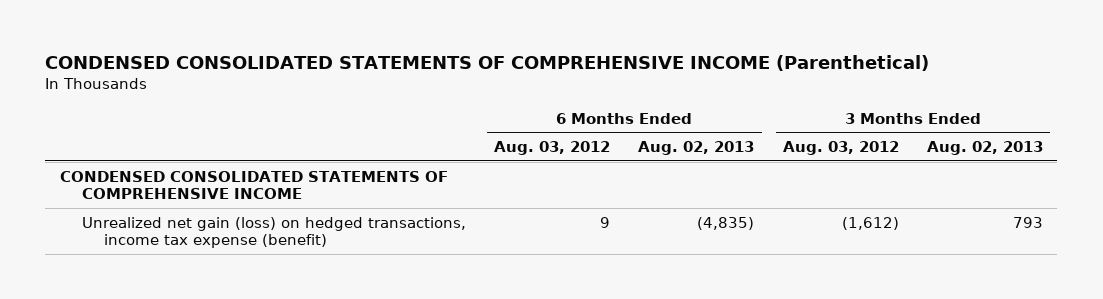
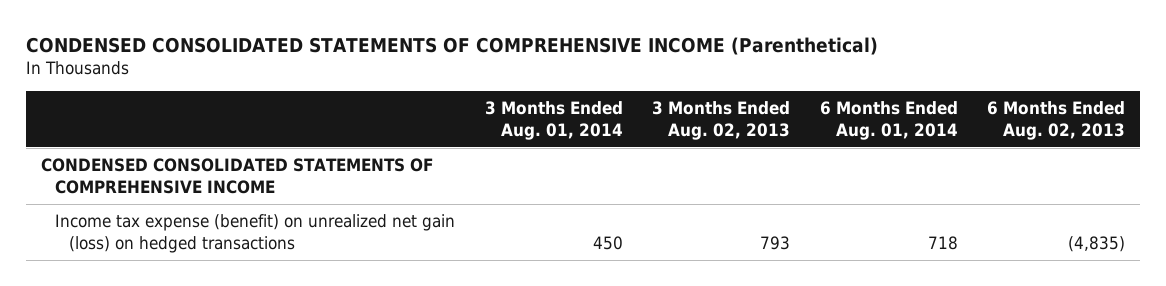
- | 6 Months Ended Aug. 03, 2012 | 6 Months Ended Aug. 02, 2013 | 3 Months Ended Aug. 03, 2012 | 3 Months Ended Aug. 02, 2013
+ | 3 Months Ended Aug. 01, 2014 | 3 Months Ended Aug. 02, 2013 | 6 Months Ended Aug. 01, 2014 | 6 Months Ended Aug. 02, 2013
- Unrealized net gain (loss) on hedged transactions, income tax expense (benefit) | 9 | (4,835) | (1,612) | 793
+ Income tax expense (benefit) on unrealized net gain (loss) on hedged transactions | 450 | 793 | 718 | (4,835)

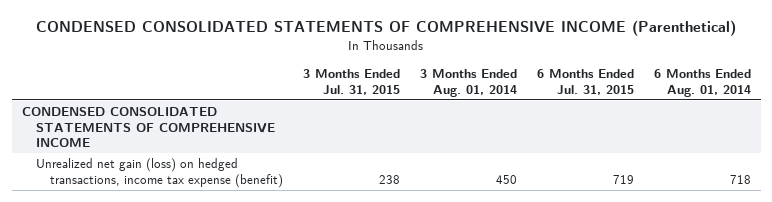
- | 3 Months Ended Aug. 01, 2014 | 3 Months Ended Aug. 02, 2013 | 6 Months Ended Aug. 01, 2014 | 6 Months Ended Aug. 02, 2013
+ | 3 Months Ended Jul. 31, 2015 | 3 Months Ended Aug. 01, 2014 | 6 Months Ended Jul. 31, 2015 | 6 Months Ended Aug. 01, 2014
- Income tax expense (benefit) on unrealized net gain (loss) on hedged transactions | 450 | 793 | 718 | (4,835)
+ Unrealized net gain (loss) on hedged transactions, income tax expense (benefit) | 238 | 450 | 719 | 718

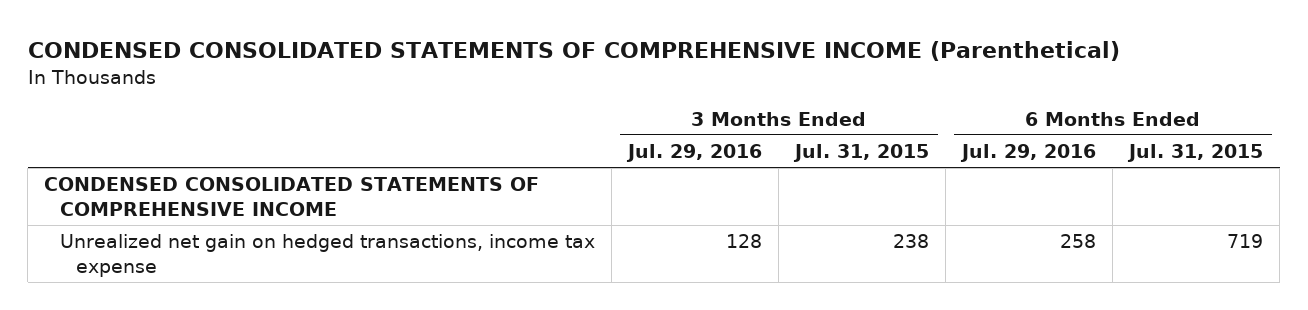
- | 3 Months Ended Jul. 31, 2015 | 3 Months Ended Aug. 01, 2014 | 6 Months Ended Jul. 31, 2015 | 6 Months Ended Aug. 01, 2014
+ | 3 Months Ended Jul. 29, 2016 | 3 Months Ended Jul. 31, 2015 | 6 Months Ended Jul. 29, 2016 | 6 Months Ended Jul. 31, 2015
- Unrealized net gain (loss) on hedged transactions, income tax expense (benefit) | 238 | 450 | 719 | 718
+ Unrealized net gain on hedged transactions, income tax expense | 128 | 238 | 258 | 719

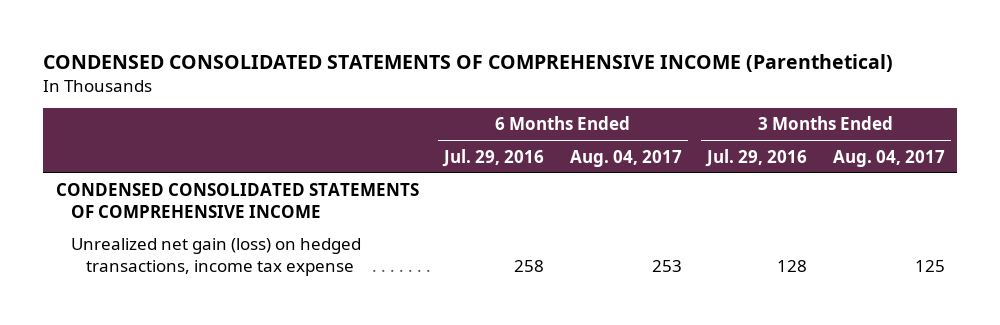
- | 3 Months Ended Jul. 29, 2016 | 3 Months Ended Jul. 31, 2015 | 6 Months Ended Jul. 29, 2016 | 6 Months Ended Jul. 31, 2015
+ | 6 Months Ended Jul. 29, 2016 | 6 Months Ended Aug. 04, 2017 | 3 Months Ended Jul. 29, 2016 | 3 Months Ended Aug. 04, 2017
- Unrealized net gain on hedged transactions, income tax expense | 128 | 238 | 258 | 719
+ Unrealized net gain (loss) on hedged transactions, income tax expense | 258 | 253 | 128 | 125

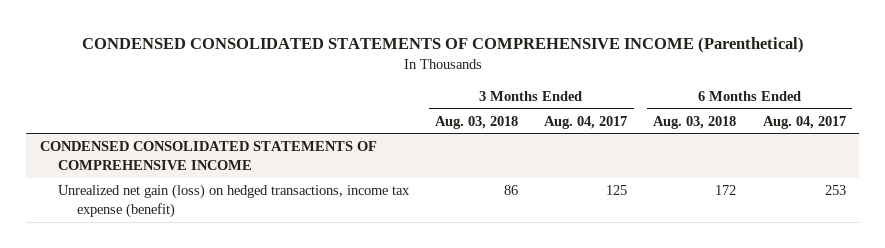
- | 6 Months Ended Jul. 29, 2016 | 6 Months Ended Aug. 04, 2017 | 3 Months Ended Jul. 29, 2016 | 3 Months Ended Aug. 04, 2017
+ | 3 Months Ended Aug. 03, 2018 | 3 Months Ended Aug. 04, 2017 | 6 Months Ended Aug. 03, 2018 | 6 Months Ended Aug. 04, 2017
- Unrealized net gain (loss) on hedged transactions, income tax expense | 258 | 253 | 128 | 125
+ Unrealized net gain (loss) on hedged transactions, income tax expense (benefit) | 86 | 125 | 172 | 253

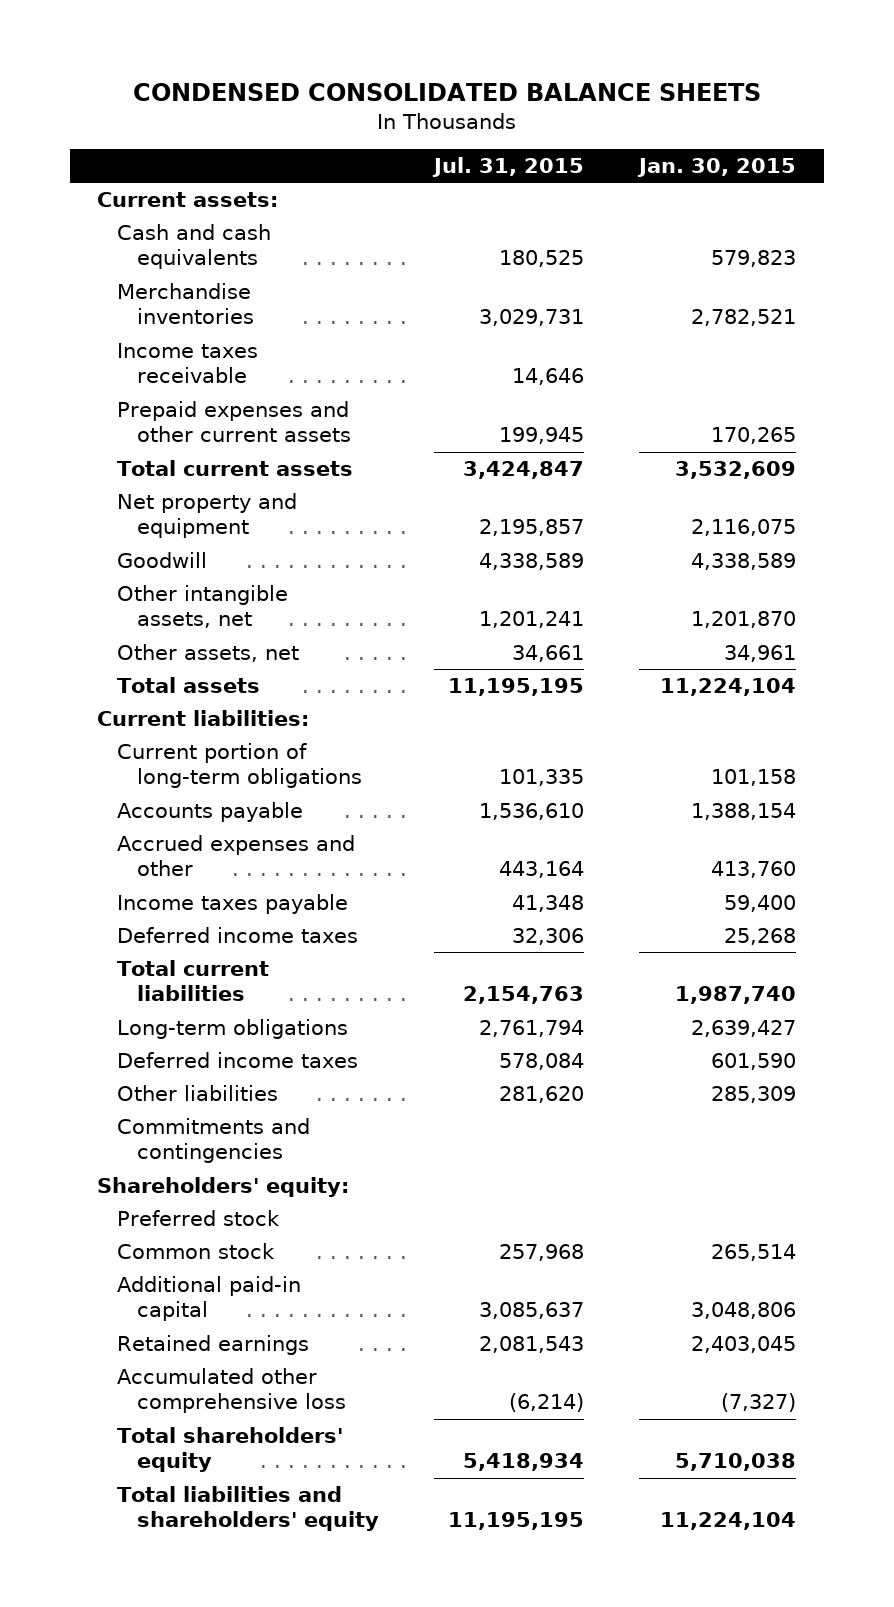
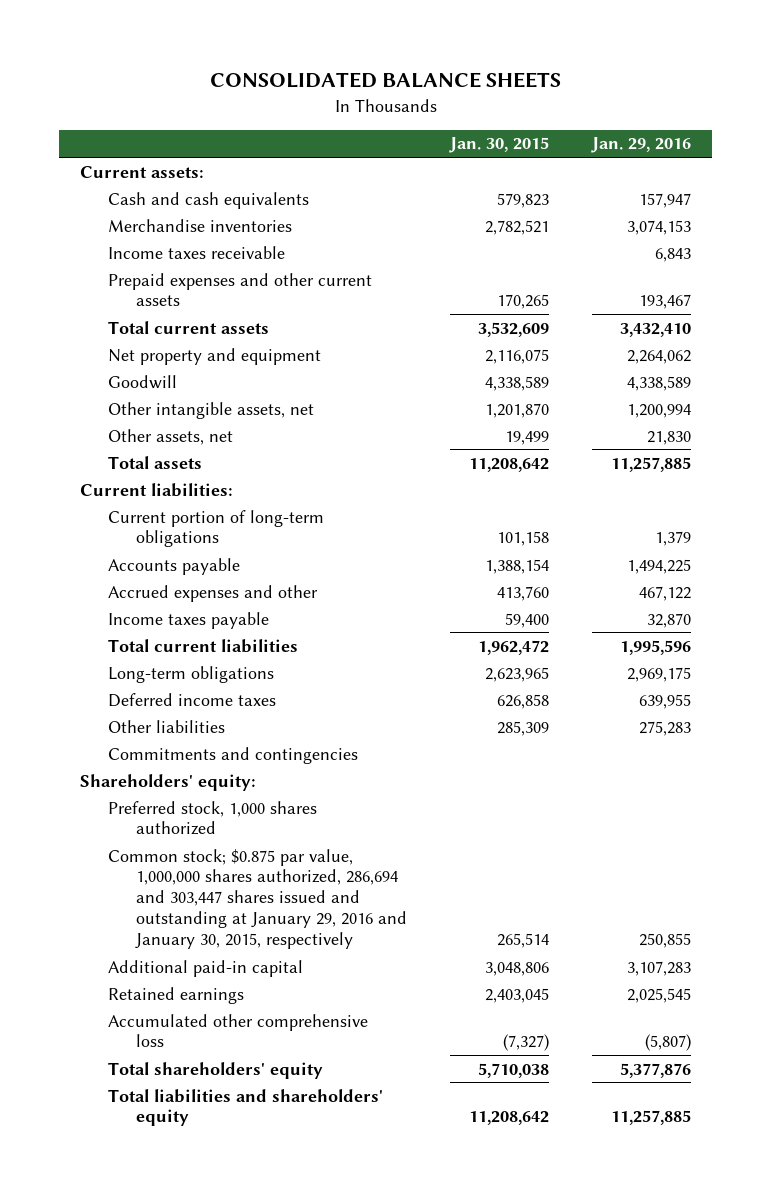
- CONDENSED CONSOLIDATED BALANCE SHEETS
+ CONSOLIDATED BALANCE SHEETS
- | Jul. 31, 2015 | Jan. 30, 2015
+ | Jan. 30, 2015 | Jan. 29, 2016
- Other assets, net | 34,661 | 34,961
- Total assets | 11,195,195 | 11,224,104
+ Other assets, net | 19,499 | 21,830
+ Total assets | 11,208,642 | 11,257,885
- Deferred income taxes | 32,306 | 25,268
- Total current liabilities | 2,154,763 | 1,987,740
- Long-term obligations | 2,761,794 | 2,639,427
- Deferred income taxes | 578,084 | 601,590
+ Total current liabilities | 1,962,472 | 1,995,596
+ Long-term obligations | 2,623,965 | 2,969,175
+ Deferred income taxes | 626,858 | 639,955
- Preferred stock
- Common stock | 257,968 | 265,514
+ Preferred stock, 1,000 shares authorized
+ Common stock; $0.875 par value, 1,000,000 shares authorized, 286,694 and 303,447 shares issued and outstanding at January 29, 2016 and January 30, 2015, respectively | 265,514 | 250,855
- Total liabilities and shareholders' equity | 11,195,195 | 11,224,104
+ Total liabilities and shareholders' equity | 11,208,642 | 11,257,885

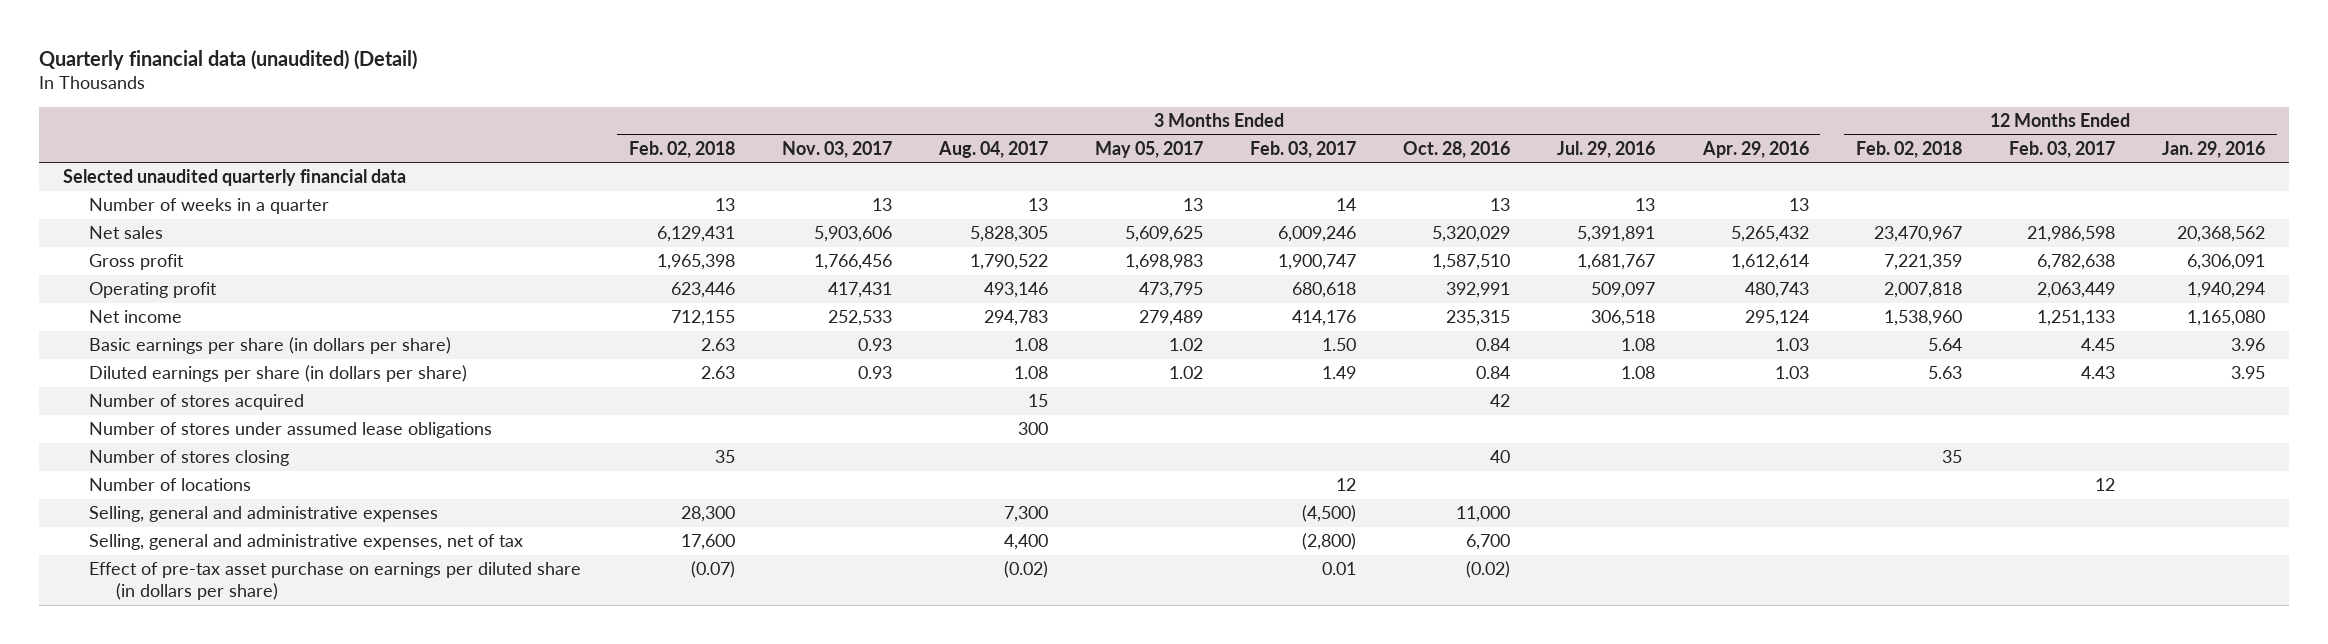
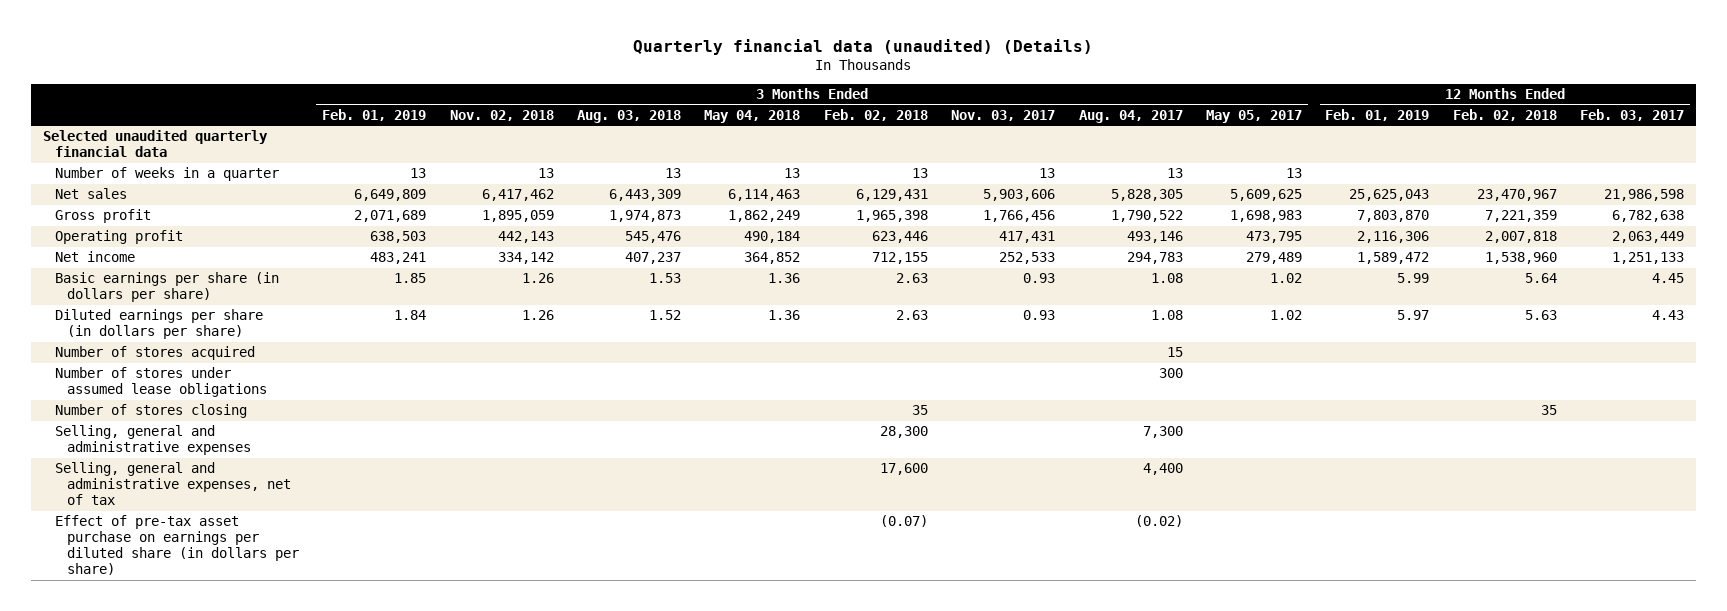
- Quarterly financial data (unaudited) (Detail)
+ Quarterly financial data (unaudited) (Details)
- | 3 Months Ended Feb. 02, 2018 | 3 Months Ended Nov. 03, 2017 | 3 Months Ended Aug. 04, 2017 | 3 Months Ended May 05, 2017 | 3 Months Ended Feb. 03, 2017 | 3 Months Ended Oct. 28, 2016 | 3 Months Ended Jul. 29, 2016 | 3 Months Ended Apr. 29, 2016 | 12 Months Ended Feb. 02, 2018 | 12 Months Ended Feb. 03, 2017 | 12 Months Ended Jan. 29, 2016
+ | 3 Months Ended Feb. 01, 2019 | 3 Months Ended Nov. 02, 2018 | 3 Months Ended Aug. 03, 2018 | 3 Months Ended May 04, 2018 | 3 Months Ended Feb. 02, 2018 | 3 Months Ended Nov. 03, 2017 | 3 Months Ended Aug. 04, 2017 | 3 Months Ended May 05, 2017 | 12 Months Ended Feb. 01, 2019 | 12 Months Ended Feb. 02, 2018 | 12 Months Ended Feb. 03, 2017
- Number of locations | | | | | 12 | | | | | 12 |

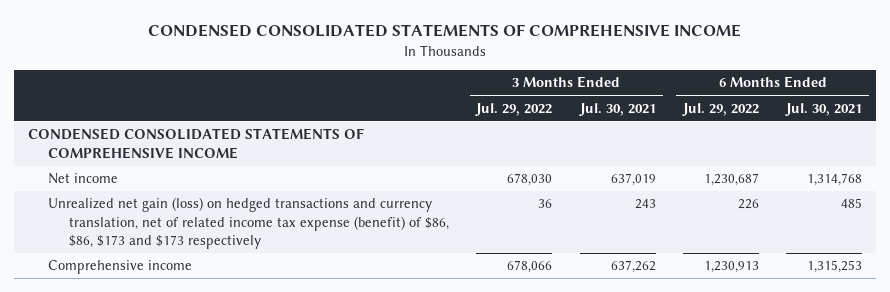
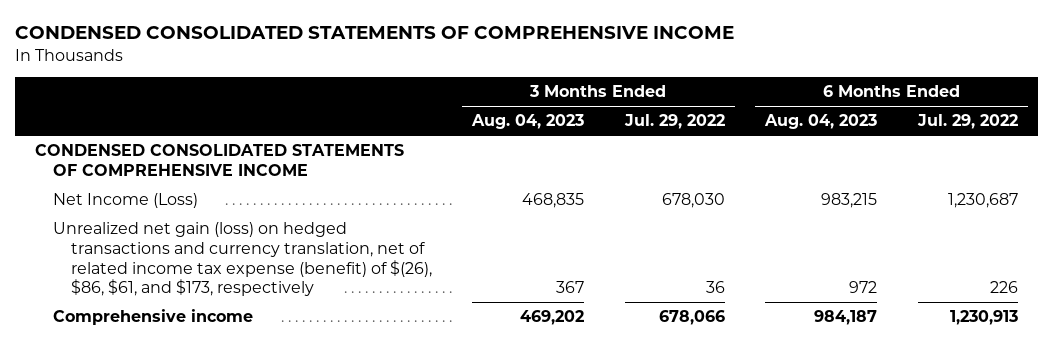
- | 3 Months Ended Jul. 29, 2022 | 3 Months Ended Jul. 30, 2021 | 6 Months Ended Jul. 29, 2022 | 6 Months Ended Jul. 30, 2021
+ | 3 Months Ended Aug. 04, 2023 | 3 Months Ended Jul. 29, 2022 | 6 Months Ended Aug. 04, 2023 | 6 Months Ended Jul. 29, 2022
- Net income | 678,030 | 637,019 | 1,230,687 | 1,314,768
- Unrealized net gain (loss) on hedged transactions and currency translation, net of related income tax expense (benefit) of $86, $86, $173 and $173 respectively | 36 | 243 | 226 | 485
+ Net Income (Loss) | 468,835 | 678,030 | 983,215 | 1,230,687
+ Unrealized net gain (loss) on hedged transactions and currency translation, net of related income tax expense (benefit) of $(26), $86, $61, and $173, respectively | 367 | 36 | 972 | 226

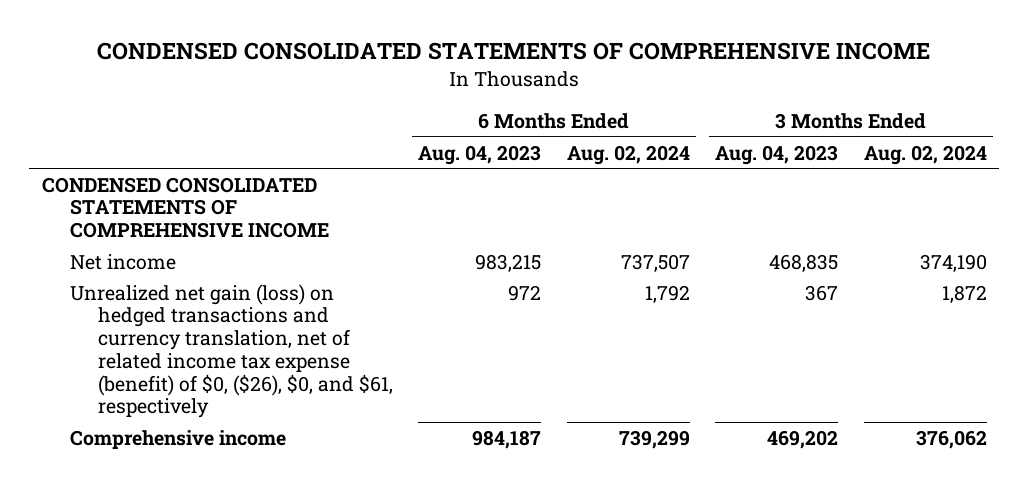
- | 3 Months Ended Aug. 04, 2023 | 3 Months Ended Jul. 29, 2022 | 6 Months Ended Aug. 04, 2023 | 6 Months Ended Jul. 29, 2022
+ | 6 Months Ended Aug. 04, 2023 | 6 Months Ended Aug. 02, 2024 | 3 Months Ended Aug. 04, 2023 | 3 Months Ended Aug. 02, 2024
- Net Income (Loss) | 468,835 | 678,030 | 983,215 | 1,230,687
- Unrealized net gain (loss) on hedged transactions and currency translation, net of related income tax expense (benefit) of $(26), $86, $61, and $173, respectively | 367 | 36 | 972 | 226
+ Net income | 983,215 | 737,507 | 468,835 | 374,190
+ Unrealized net gain (loss) on hedged transactions and currency translation, net of related income tax expense (benefit) of $0, ($26), $0, and $61, respectively | 972 | 1,792 | 367 | 1,872

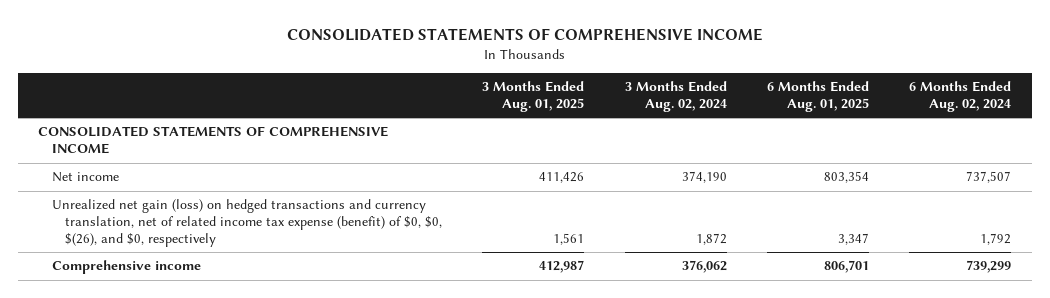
- CONDENSED CONSOLIDATED STATEMENTS OF COMPREHENSIVE INCOME
+ CONSOLIDATED STATEMENTS OF COMPREHENSIVE INCOME
- | 6 Months Ended Aug. 04, 2023 | 6 Months Ended Aug. 02, 2024 | 3 Months Ended Aug. 04, 2023 | 3 Months Ended Aug. 02, 2024
+ | 3 Months Ended Aug. 01, 2025 | 3 Months Ended Aug. 02, 2024 | 6 Months Ended Aug. 01, 2025 | 6 Months Ended Aug. 02, 2024
- CONDENSED CONSOLIDATED STATEMENTS OF COMPREHENSIVE INCOME
+ CONSOLIDATED STATEMENTS OF COMPREHENSIVE INCOME
- Unrealized net gain (loss) on hedged transactions and currency translation, net of related income tax expense (benefit) of $0, ($26), $0, and $61, respectively | 972 | 1,792 | 367 | 1,872
+ Unrealized net gain (loss) on hedged transactions and currency translation, net of related income tax expense (benefit) of $0, $0, $(26), and $0, respectively | 1,561 | 1,872 | 3,347 | 1,792

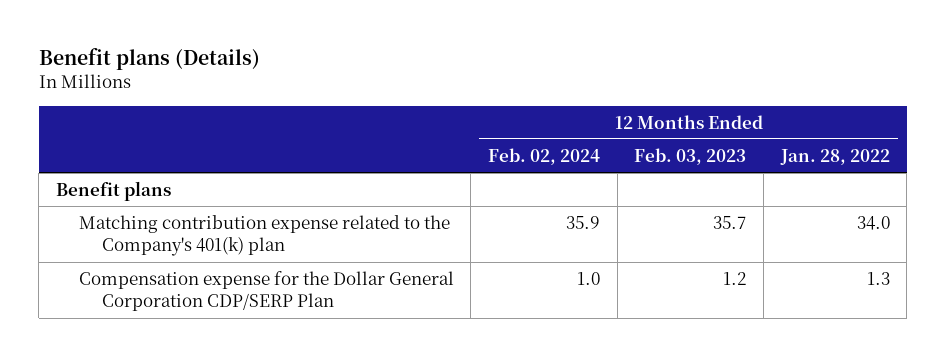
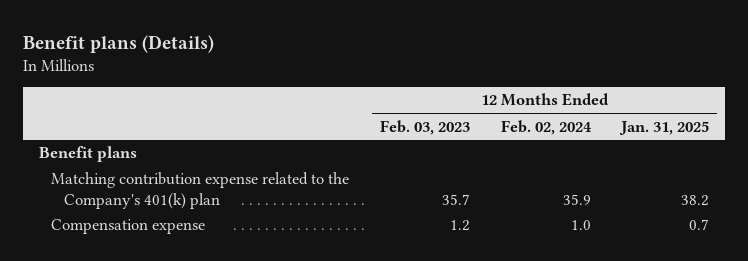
- | 12 Months Ended Feb. 02, 2024 | 12 Months Ended Feb. 03, 2023 | 12 Months Ended Jan. 28, 2022
+ | 12 Months Ended Feb. 03, 2023 | 12 Months Ended Feb. 02, 2024 | 12 Months Ended Jan. 31, 2025
- Compensation expense for the Dollar General Corporation CDP/SERP Plan | 1.0 | 1.2 | 1.3
+ Compensation expense | 1.2 | 1.0 | 0.7

